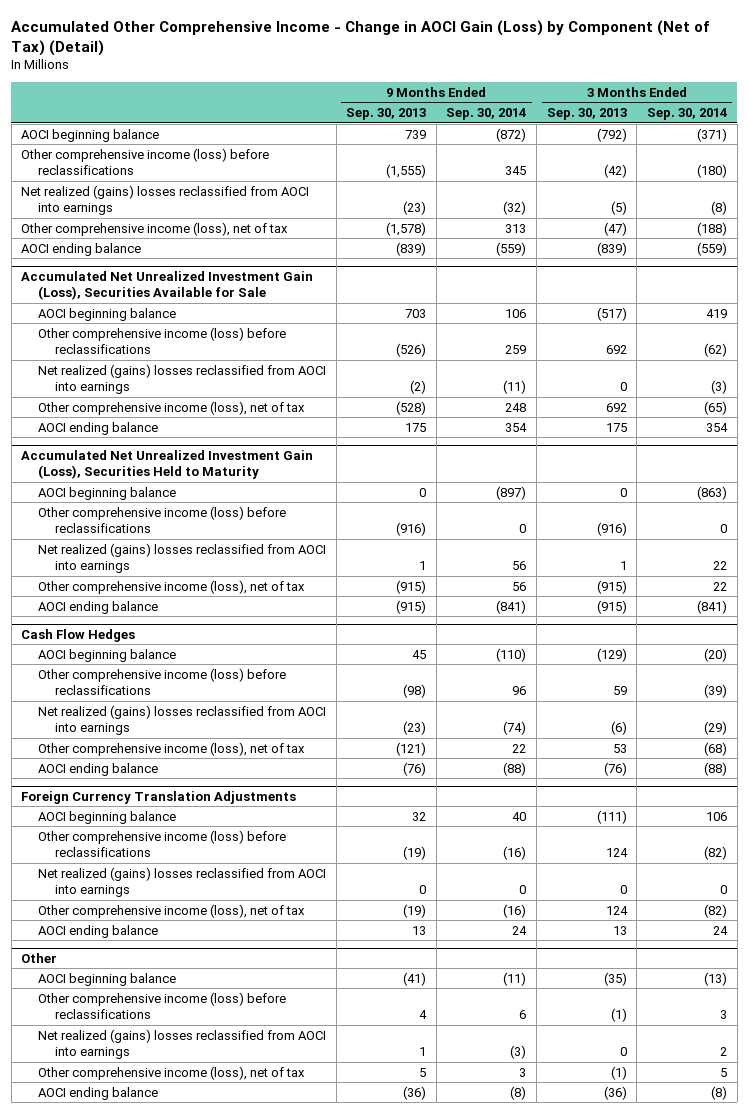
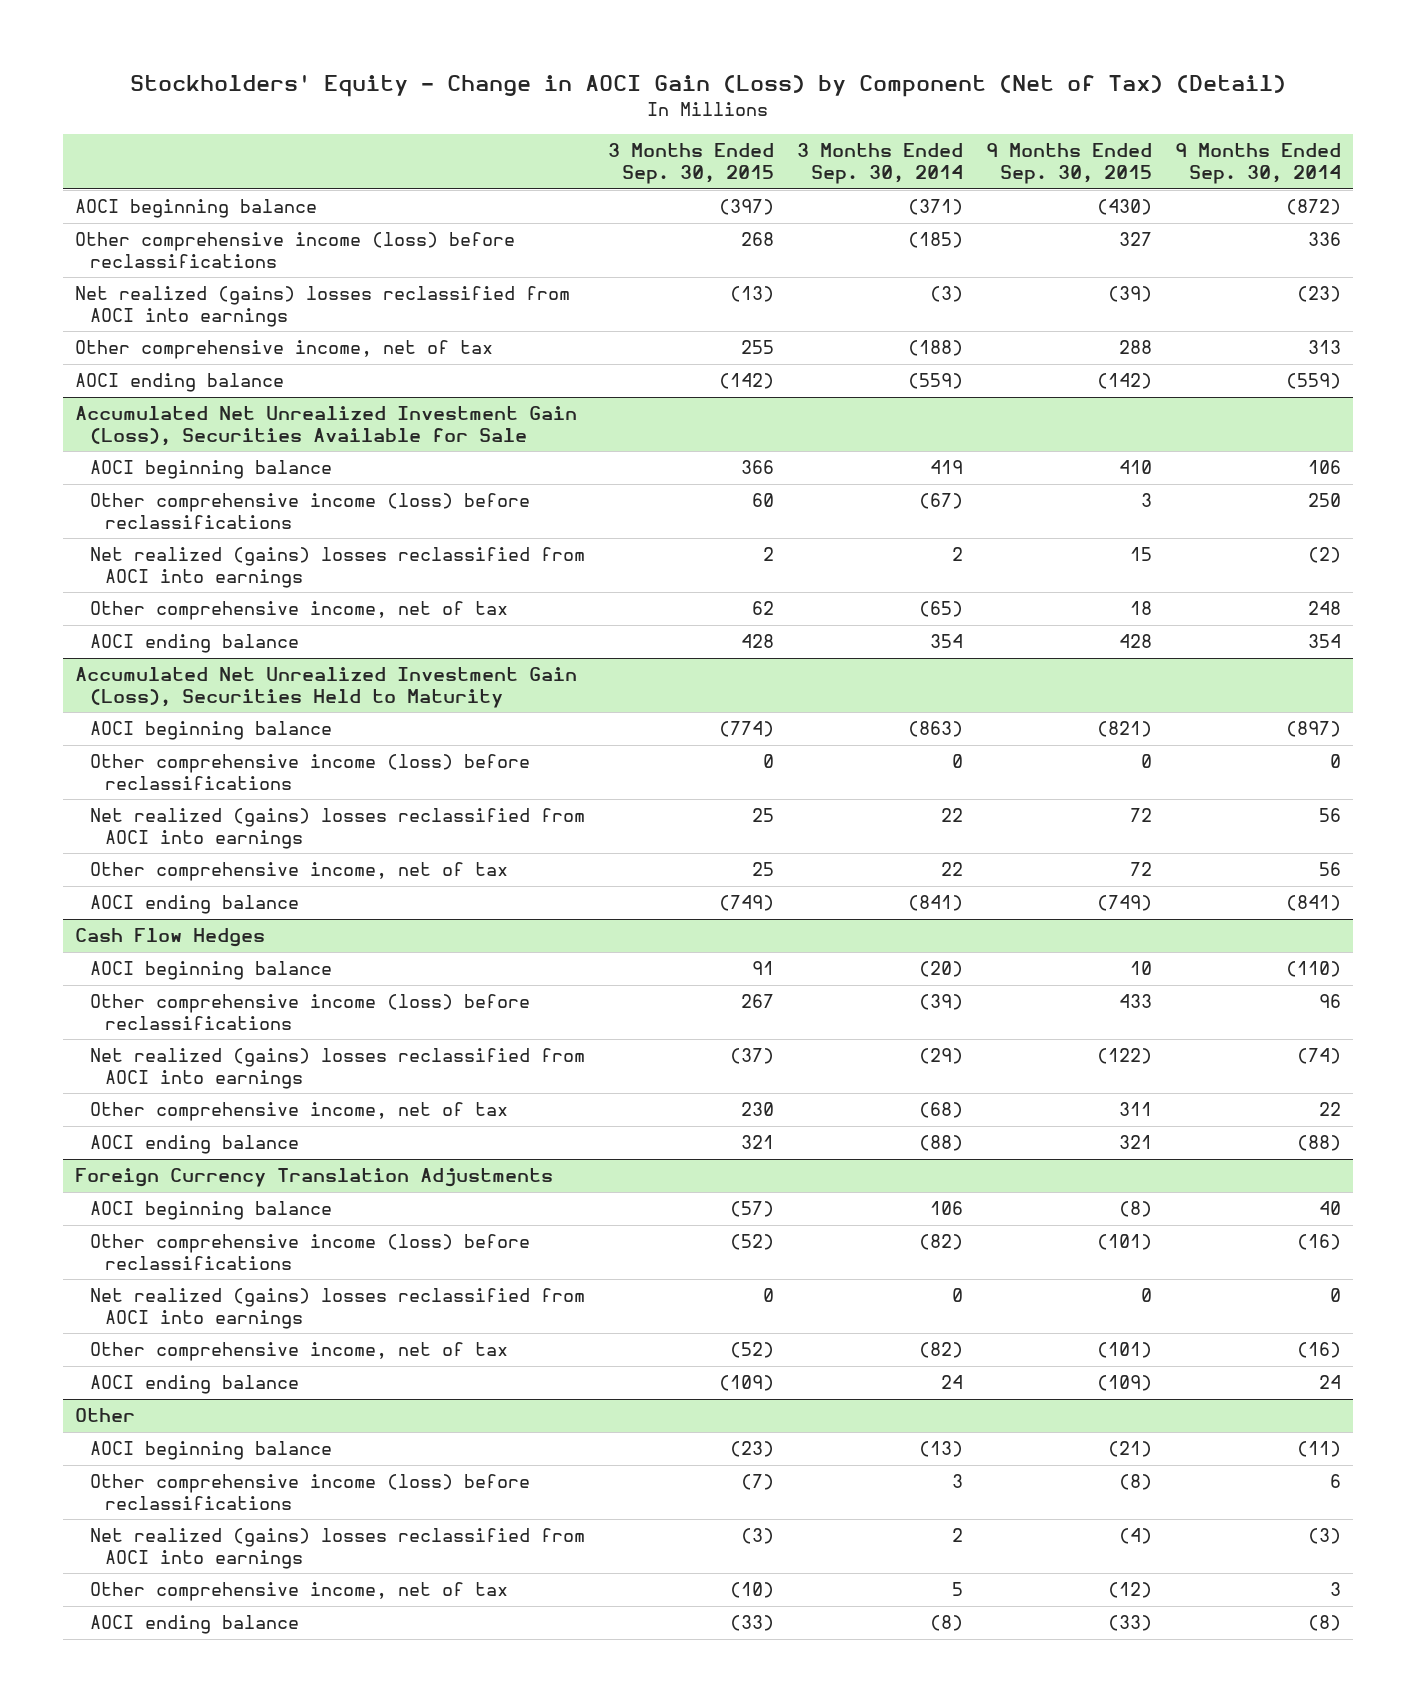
- Accumulated Other Comprehensive Income - Change in AOCI Gain (Loss) by Component (Net of Tax) (Detail)
+ Stockholders' Equity - Change in AOCI Gain (Loss) by Component (Net of Tax) (Detail)
- | 9 Months Ended Sep. 30, 2013 | 9 Months Ended Sep. 30, 2014 | 3 Months Ended Sep. 30, 2013 | 3 Months Ended Sep. 30, 2014
+ | 3 Months Ended Sep. 30, 2015 | 3 Months Ended Sep. 30, 2014 | 9 Months Ended Sep. 30, 2015 | 9 Months Ended Sep. 30, 2014
- Other comprehensive income (loss) before reclassifications | (1,555) | 345 | (42) | (180)
- Net realized (gains) losses reclassified from AOCI into earnings | (23) | (32) | (5) | (8)
- Other comprehensive income (loss), net of tax | (1,578) | 313 | (47) | (188)
+ Other comprehensive income (loss) before reclassifications | 268 | (185) | 327 | 336
+ Net realized (gains) losses reclassified from AOCI into earnings | (13) | (3) | (39) | (23)
+ Other comprehensive income, net of tax | 255 | (188) | 288 | 313
@ Accumulated Net Unrealized Investment Gain (Loss), Securities Available for Sale
- Other comprehensive income (loss) before reclassifications | (526) | 259 | 692 | (62)
- Net realized (gains) losses reclassified from AOCI into earnings | (2) | (11) | 0 | (3)
- Other comprehensive income (loss), net of tax | (528) | 248 | 692 | (65)
+ Other comprehensive income (loss) before reclassifications | 60 | (67) | 3 | 250
+ Net realized (gains) losses reclassified from AOCI into earnings | 2 | 2 | 15 | (2)
+ Other comprehensive income, net of tax | 62 | (65) | 18 | 248
@ Accumulated Net Unrealized Investment Gain (Loss), Securities Held to Maturity
- Other comprehensive income (loss), net of tax | (915) | 56 | (915) | 22
+ Other comprehensive income, net of tax | 25 | 22 | 72 | 56
@ Cash Flow Hedges
- Other comprehensive income (loss), net of tax | (121) | 22 | 53 | (68)
+ Other comprehensive income, net of tax | 230 | (68) | 311 | 22
@ Foreign Currency Translation Adjustments
- Other comprehensive income (loss), net of tax | (19) | (16) | 124 | (82)
+ Other comprehensive income, net of tax | (52) | (82) | (101) | (16)
@ Other
- Other comprehensive income (loss), net of tax | 5 | 3 | (1) | 5
+ Other comprehensive income, net of tax | (10) | 5 | (12) | 3

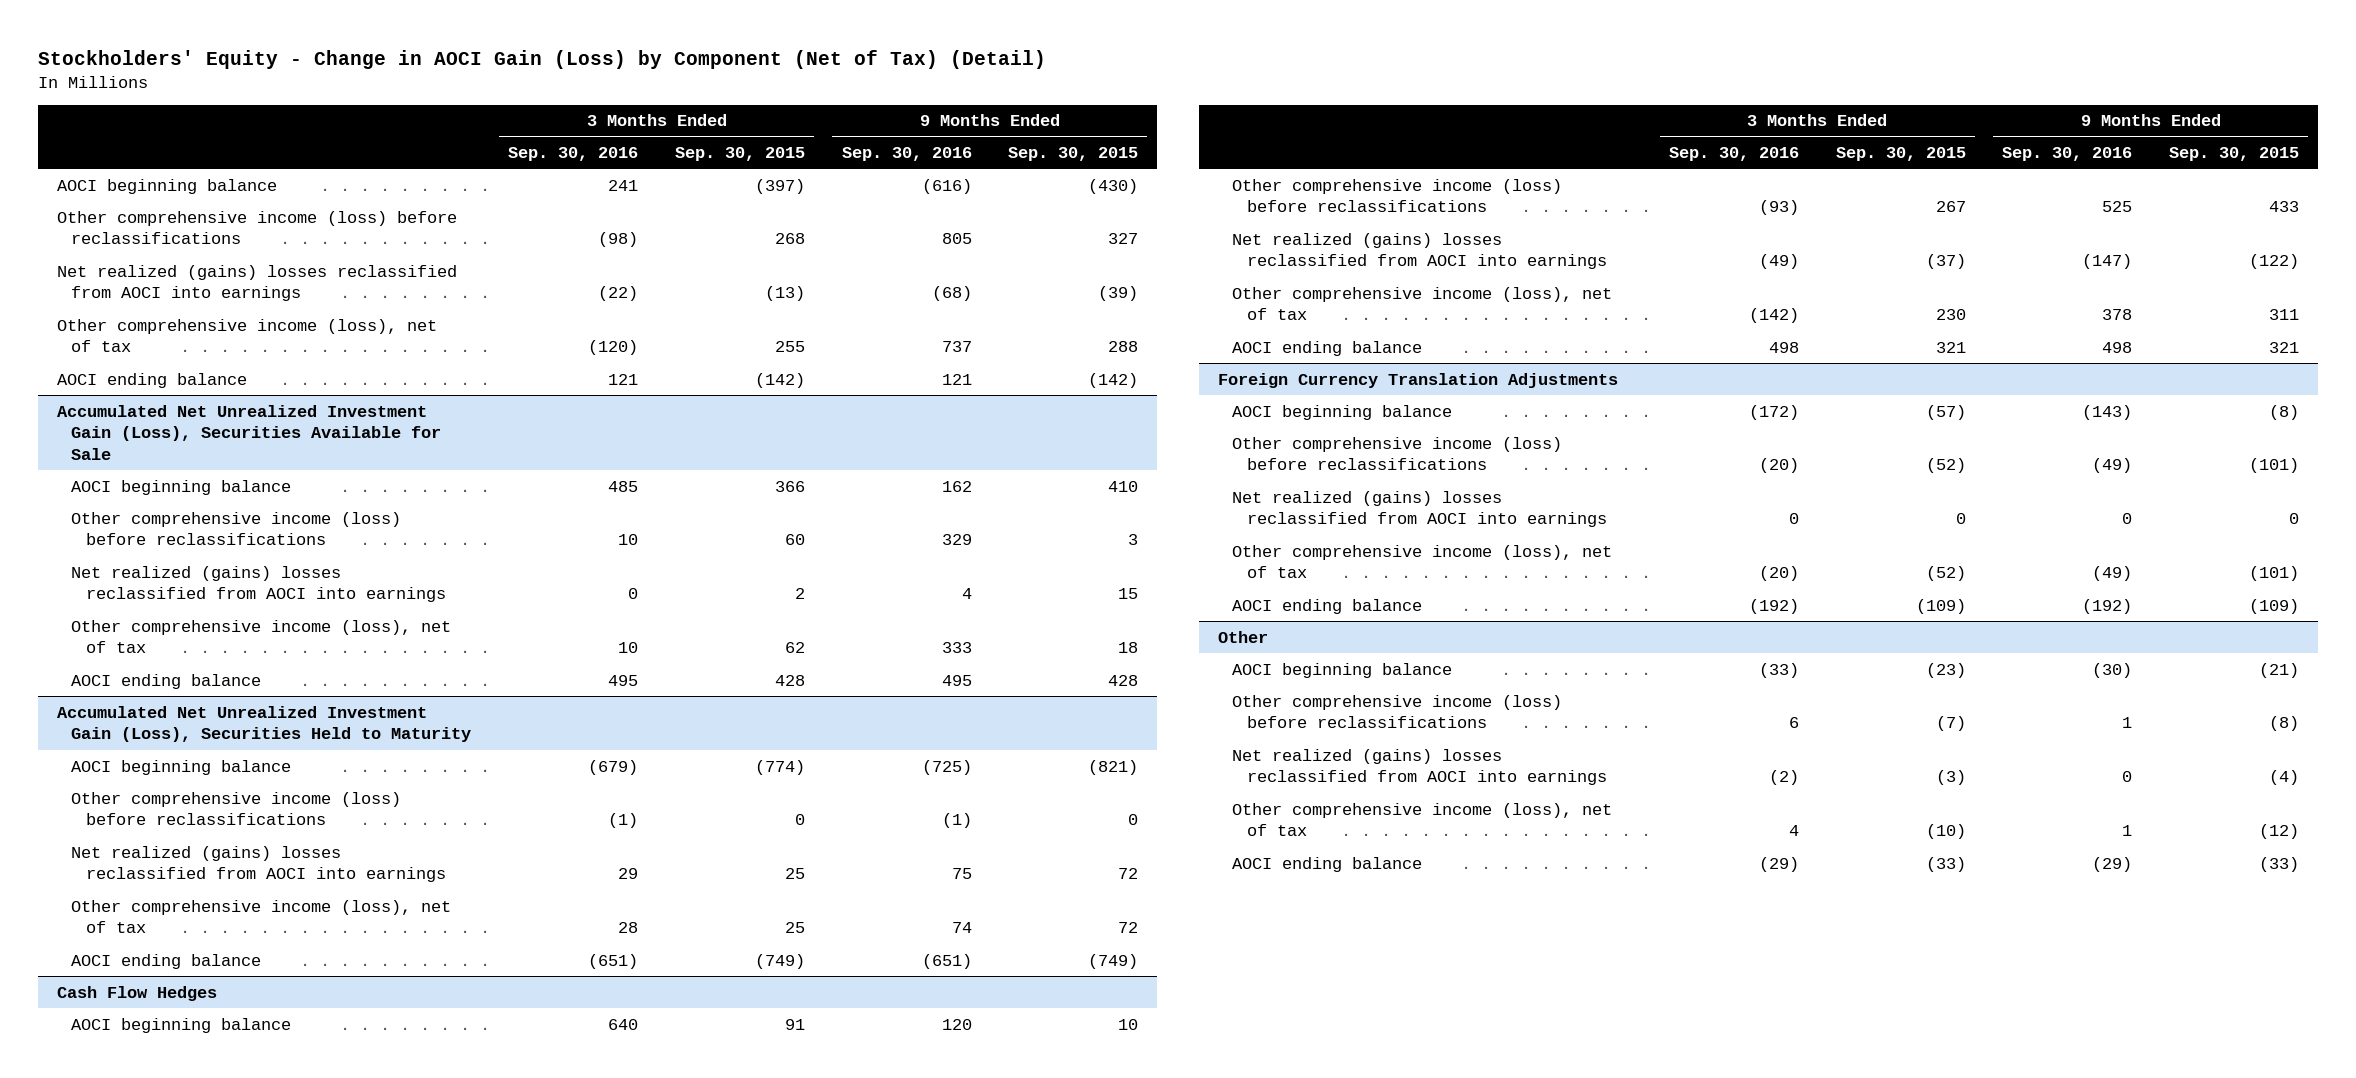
- | 3 Months Ended Sep. 30, 2015 | 3 Months Ended Sep. 30, 2014 | 9 Months Ended Sep. 30, 2015 | 9 Months Ended Sep. 30, 2014
+ | 3 Months Ended Sep. 30, 2016 | 3 Months Ended Sep. 30, 2015 | 9 Months Ended Sep. 30, 2016 | 9 Months Ended Sep. 30, 2015
- Other comprehensive income, net of tax | 255 | (188) | 288 | 313
+ Other comprehensive income (loss), net of tax | (120) | 255 | 737 | 288
@ Accumulated Net Unrealized Investment Gain (Loss), Securities Available for Sale
- Other comprehensive income, net of tax | 62 | (65) | 18 | 248
+ Other comprehensive income (loss), net of tax | 10 | 62 | 333 | 18
@ Accumulated Net Unrealized Investment Gain (Loss), Securities Held to Maturity
- Other comprehensive income, net of tax | 25 | 22 | 72 | 56
+ Other comprehensive income (loss), net of tax | 28 | 25 | 74 | 72
@ Cash Flow Hedges
- Other comprehensive income, net of tax | 230 | (68) | 311 | 22
+ Other comprehensive income (loss), net of tax | (142) | 230 | 378 | 311
@ Foreign Currency Translation Adjustments
- Other comprehensive income, net of tax | (52) | (82) | (101) | (16)
+ Other comprehensive income (loss), net of tax | (20) | (52) | (49) | (101)
@ Other
- Other comprehensive income, net of tax | (10) | 5 | (12) | 3
+ Other comprehensive income (loss), net of tax | 4 | (10) | 1 | (12)

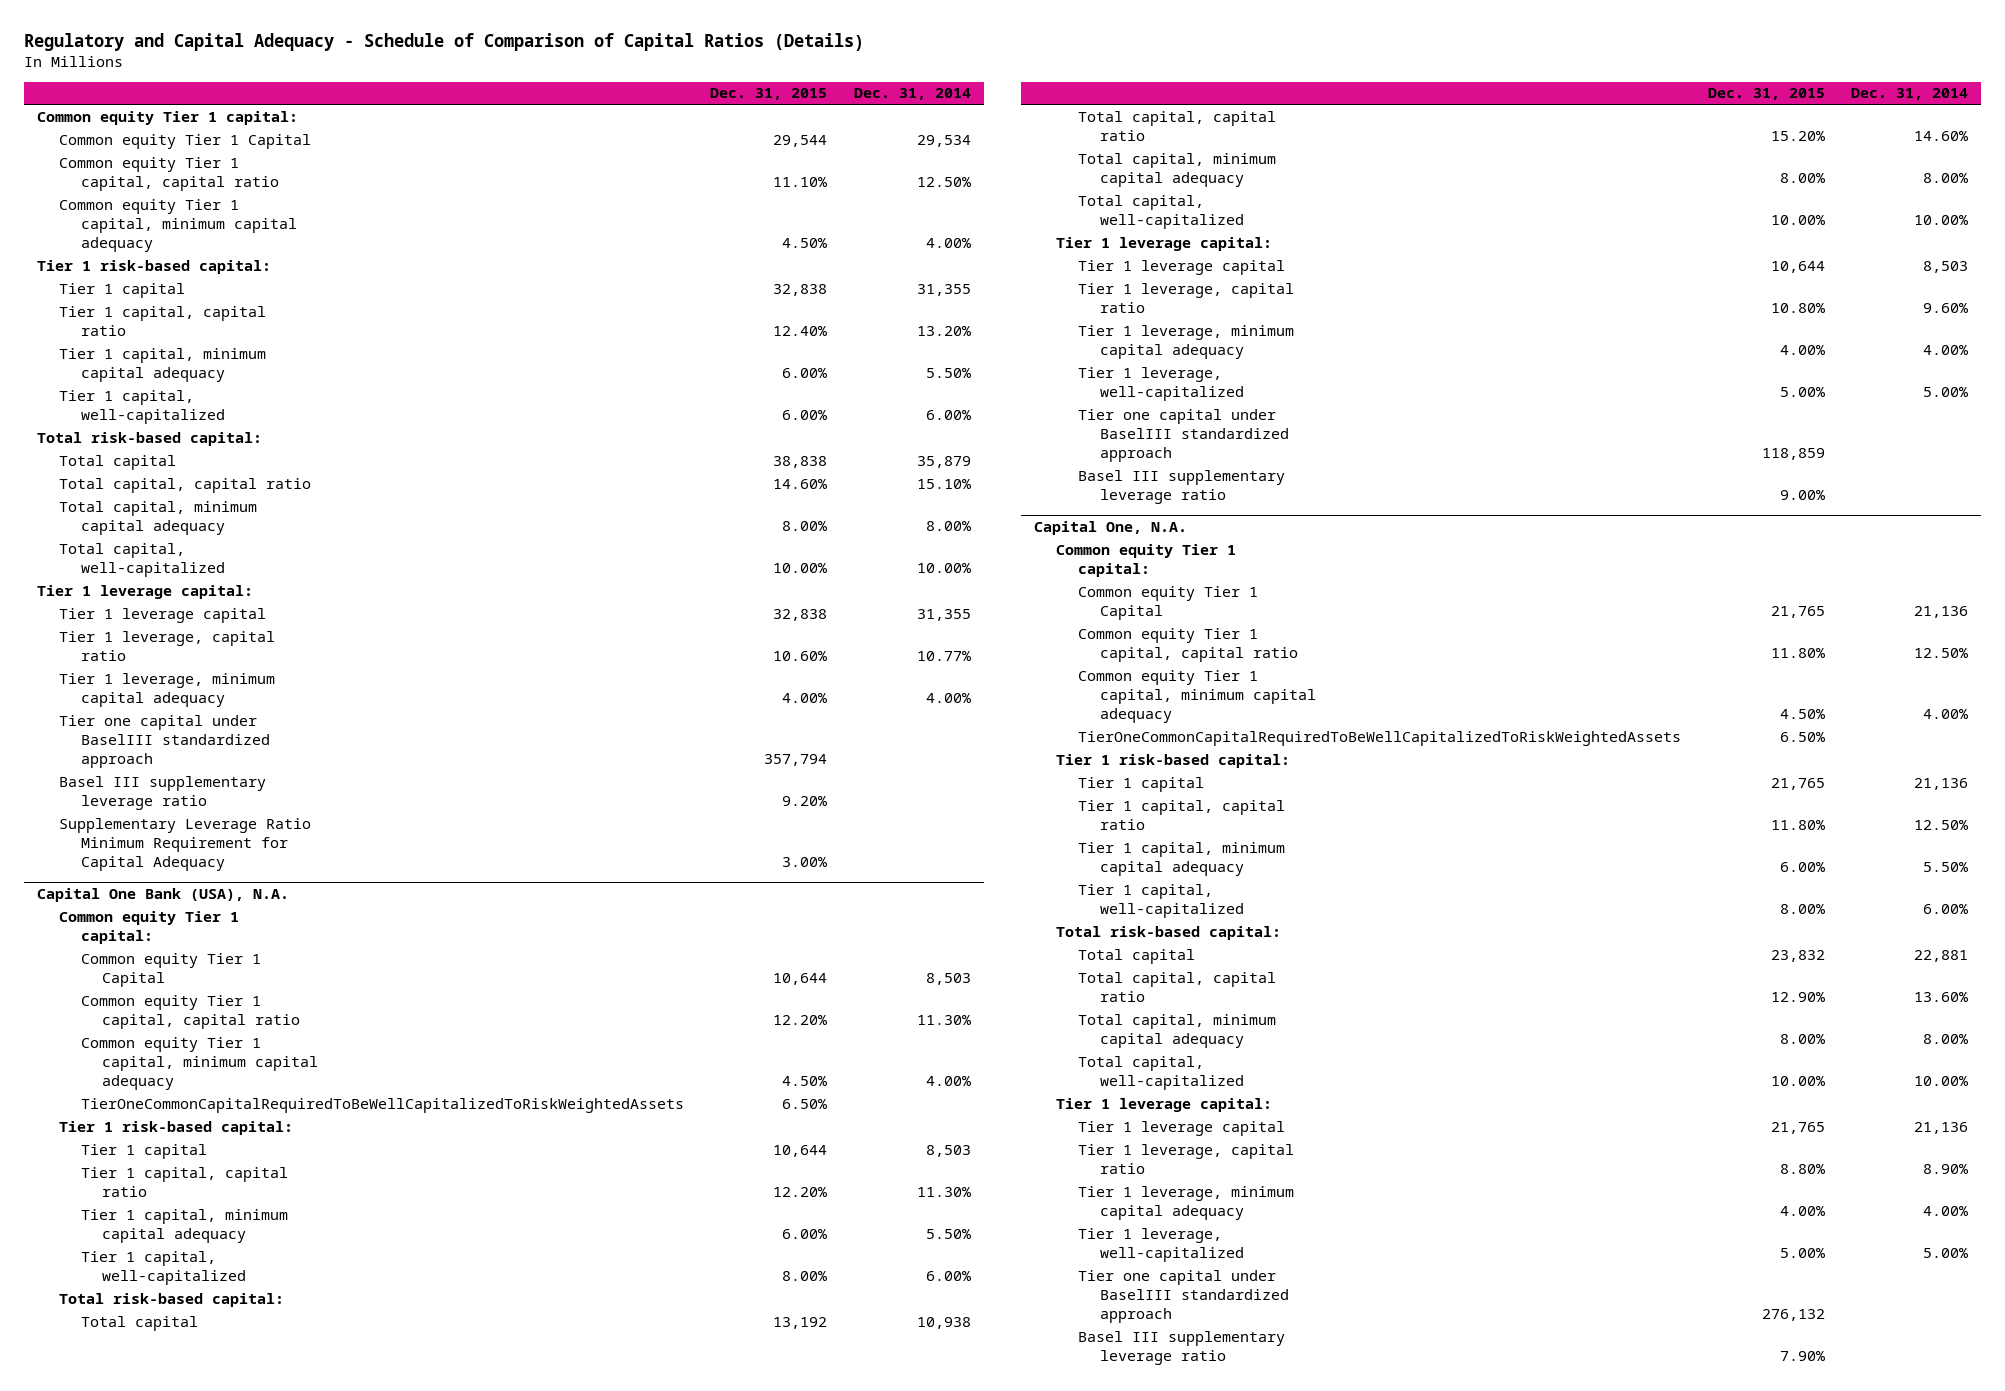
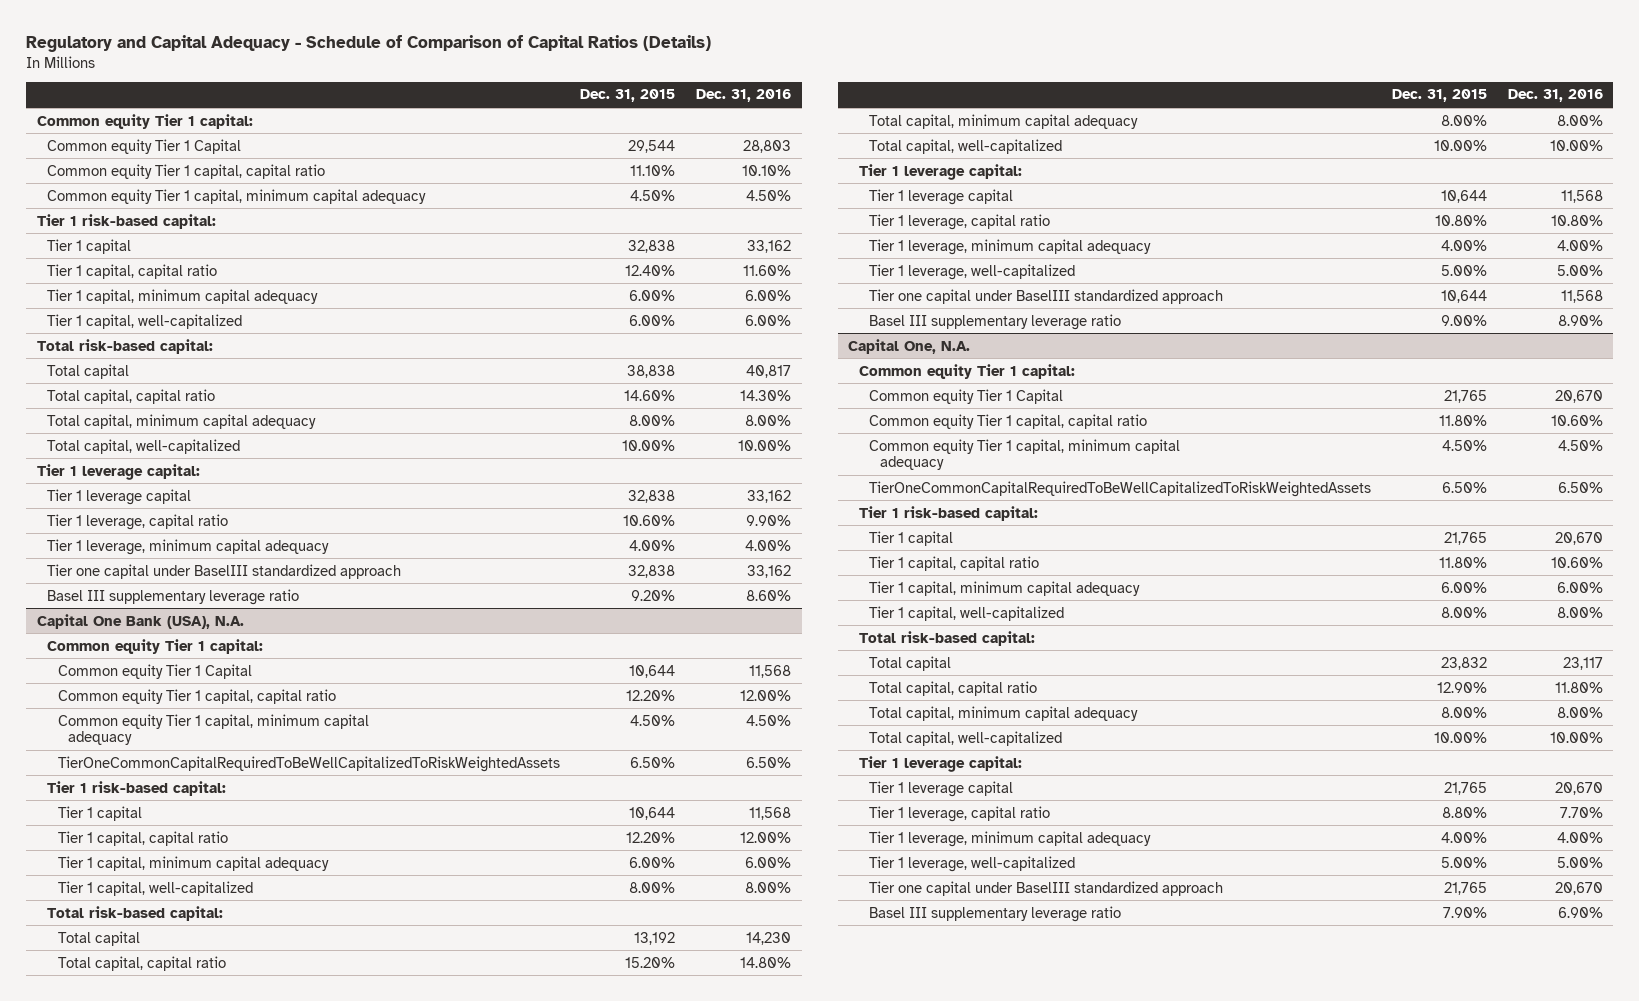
- | Dec. 31, 2015 | Dec. 31, 2014
+ | Dec. 31, 2015 | Dec. 31, 2016
- Tier one capital under BaselIII standardized approach | 357,794 |
+ Tier one capital under BaselIII standardized approach | 32,838 | 33,162
- Supplementary Leverage Ratio Minimum Requirement for Capital Adequacy | 3.00% |
@ Capital One Bank (USA), N.A.
- Tier one capital under BaselIII standardized approach | 118,859 |
+ Tier one capital under BaselIII standardized approach | 10,644 | 11,568
@ Capital One, N.A.
- Tier one capital under BaselIII standardized approach | 276,132 |
+ Tier one capital under BaselIII standardized approach | 21,765 | 20,670

